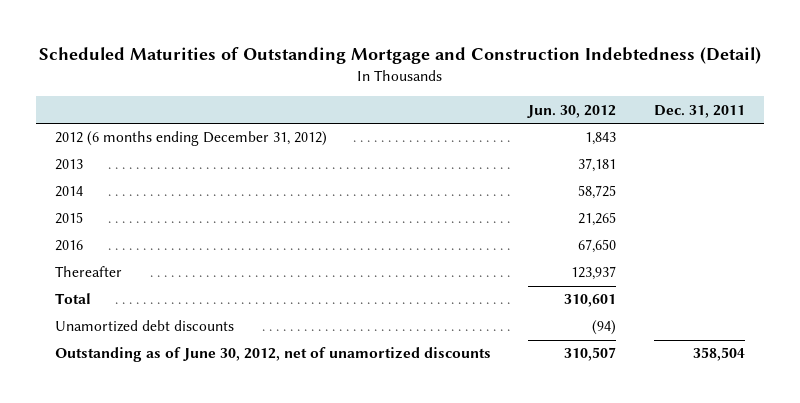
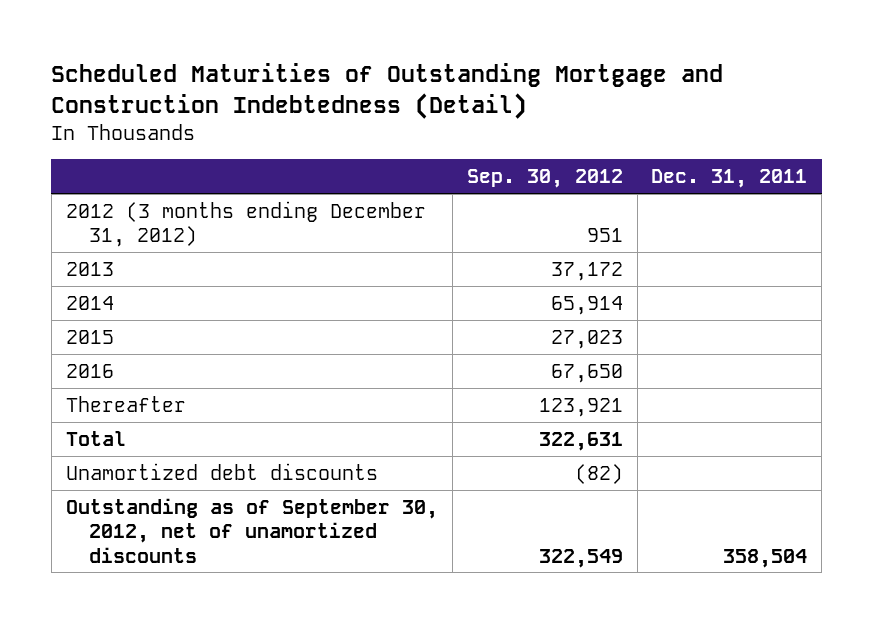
- | Jun. 30, 2012 | Dec. 31, 2011
+ | Sep. 30, 2012 | Dec. 31, 2011
- 2012 (6 months ending December 31, 2012) | 1,843 |
+ 2012 (3 months ending December 31, 2012) | 951 |
- Outstanding as of June 30, 2012, net of unamortized discounts | 310,507 | 358,504
+ Outstanding as of September 30, 2012, net of unamortized discounts | 322,549 | 358,504

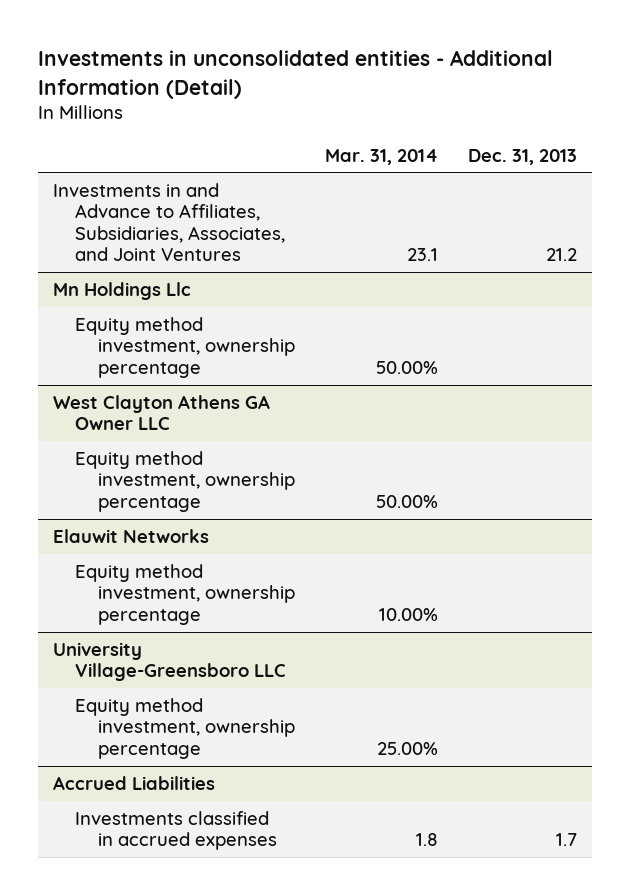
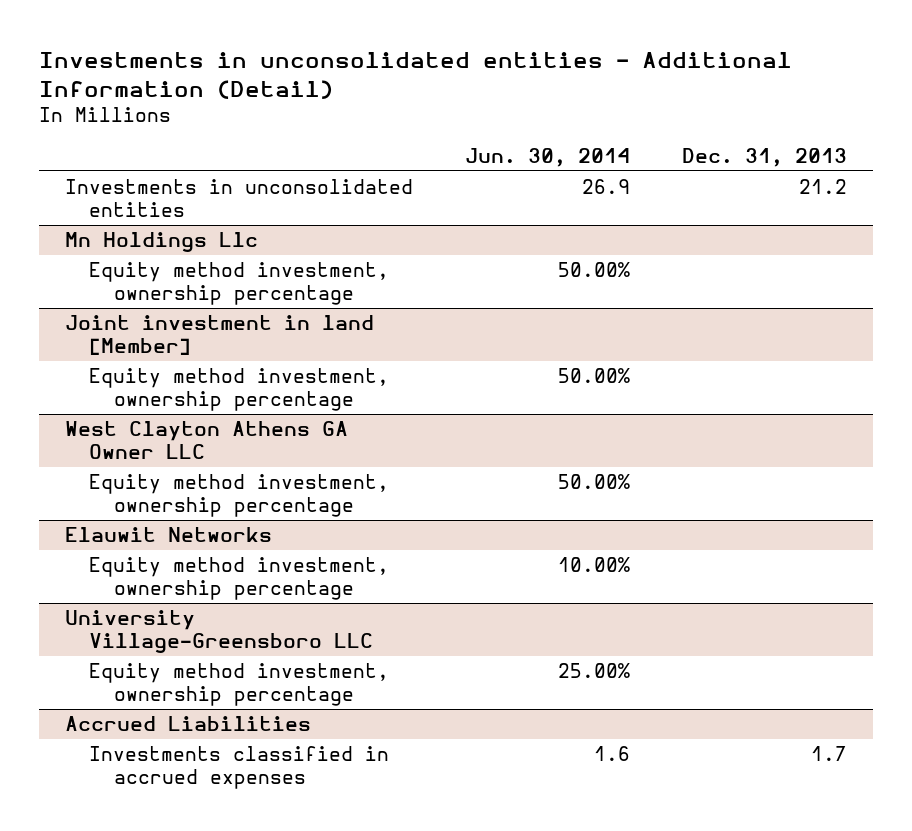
- | Mar. 31, 2014 | Dec. 31, 2013
+ | Jun. 30, 2014 | Dec. 31, 2013
- Investments in and Advance to Affiliates, Subsidiaries, Associates, and Joint Ventures | 23.1 | 21.2
+ Investments in unconsolidated entities | 26.9 | 21.2
+ Joint investment in land [Member]
+ Equity method investment, ownership percentage | 50.00% |

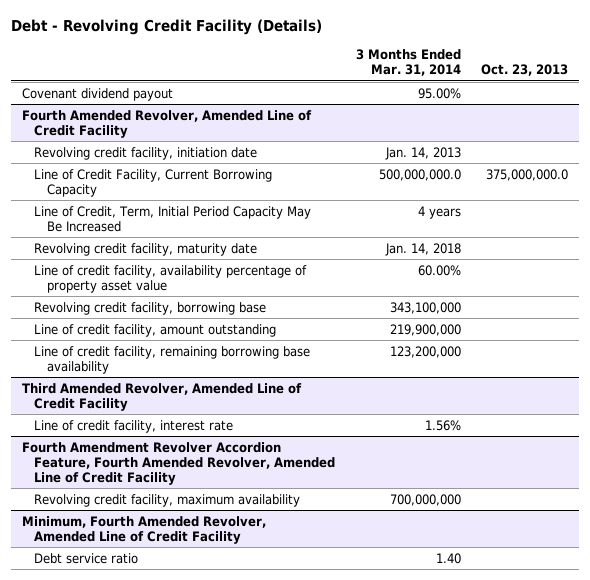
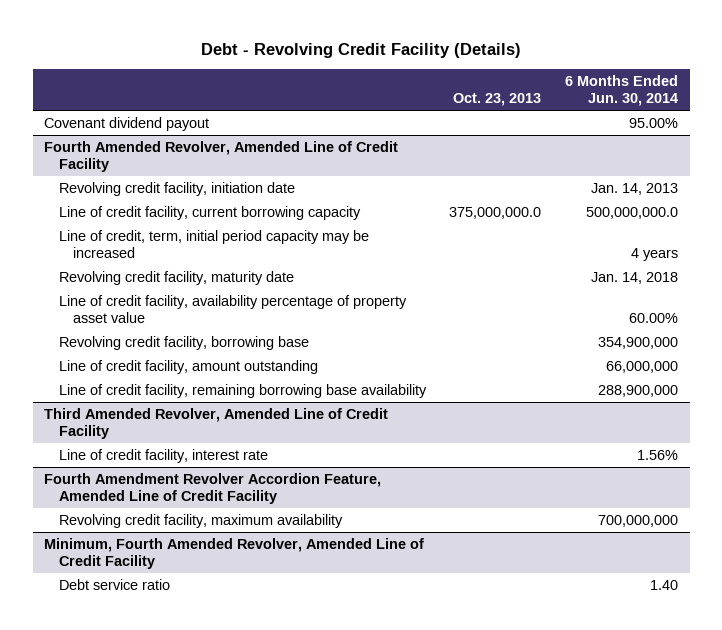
- | 3 Months Ended Mar. 31, 2014 | Oct. 23, 2013
+ | Oct. 23, 2013 | 6 Months Ended Jun. 30, 2014
@ Fourth Amended Revolver, Amended Line of Credit Facility
- Line of Credit Facility, Current Borrowing Capacity | 500,000,000.0 | 375,000,000.0
- Line of Credit, Term, Initial Period Capacity May Be Increased | 4 years |
+ Line of credit facility, current borrowing capacity | 375,000,000.0 | 500,000,000.0
+ Line of credit, term, initial period capacity may be increased | | 4 years
- Fourth Amendment Revolver Accordion Feature, Fourth Amended Revolver, Amended Line of Credit Facility
+ Fourth Amendment Revolver Accordion Feature, Amended Line of Credit Facility

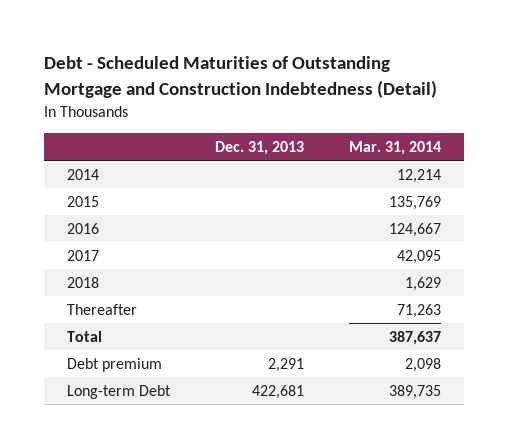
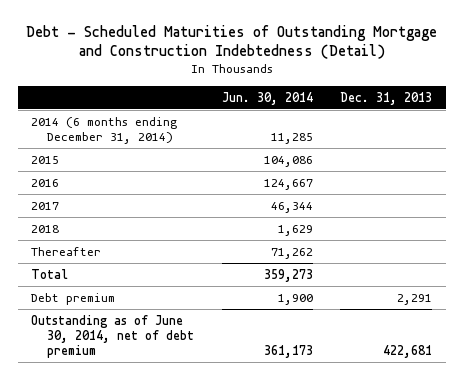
- | Dec. 31, 2013 | Mar. 31, 2014
+ | Jun. 30, 2014 | Dec. 31, 2013
- 2014 | | 12,214
+ 2014 (6 months ending December 31, 2014) | 11,285 |
- Long-term Debt | 422,681 | 389,735
+ Outstanding as of June 30, 2014, net of debt premium | 361,173 | 422,681

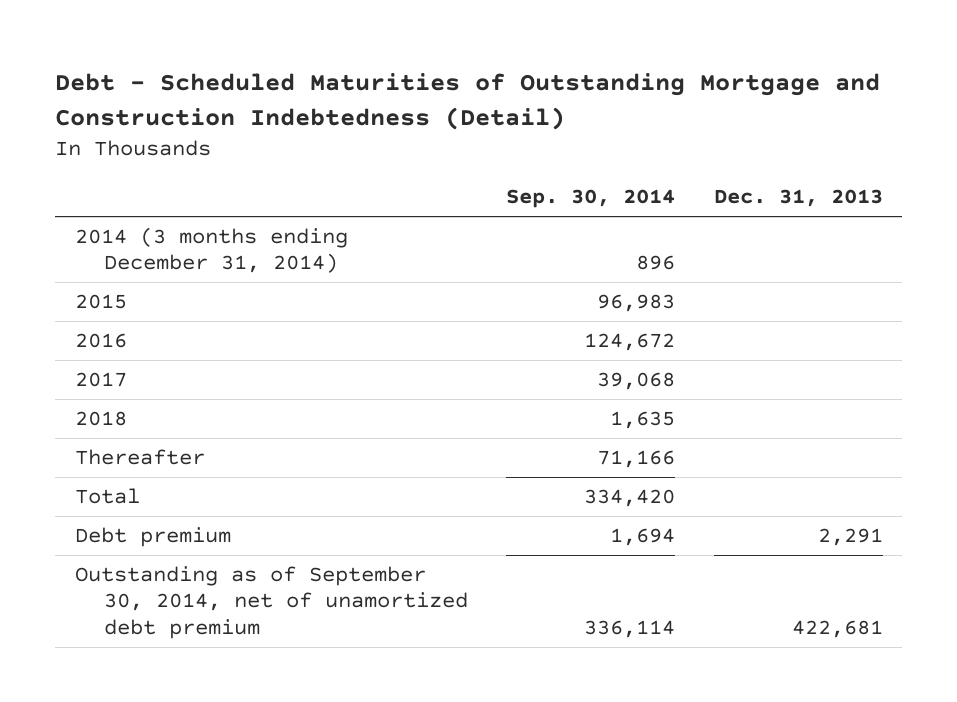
- | Jun. 30, 2014 | Dec. 31, 2013
+ | Sep. 30, 2014 | Dec. 31, 2013
- 2014 (6 months ending December 31, 2014) | 11,285 |
+ 2014 (3 months ending December 31, 2014) | 896 |
- Outstanding as of June 30, 2014, net of debt premium | 361,173 | 422,681
+ Outstanding as of September 30, 2014, net of unamortized debt premium | 336,114 | 422,681

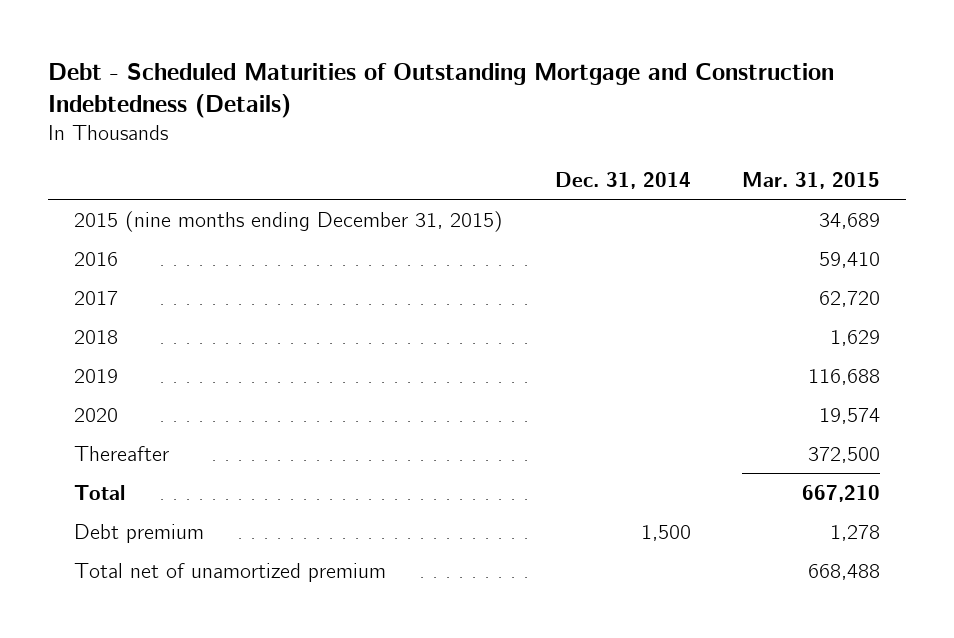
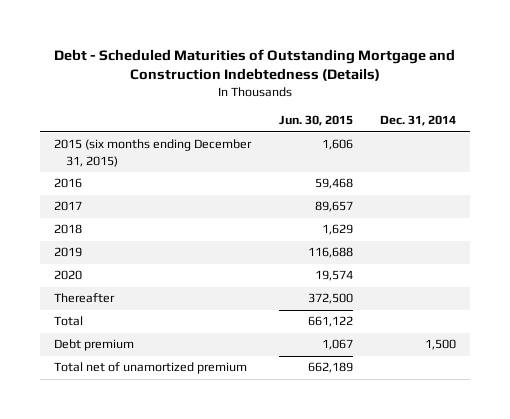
- | Dec. 31, 2014 | Mar. 31, 2015
+ | Jun. 30, 2015 | Dec. 31, 2014
- 2015 (nine months ending December 31, 2015) | | 34,689
+ 2015 (six months ending December 31, 2015) | 1,606 |

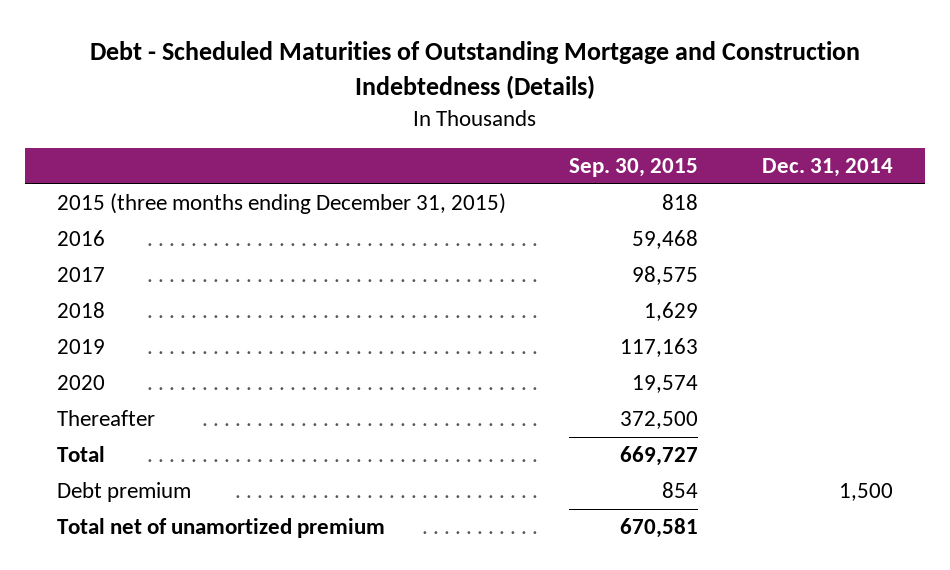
- | Jun. 30, 2015 | Dec. 31, 2014
+ | Sep. 30, 2015 | Dec. 31, 2014
- 2015 (six months ending December 31, 2015) | 1,606 |
+ 2015 (three months ending December 31, 2015) | 818 |

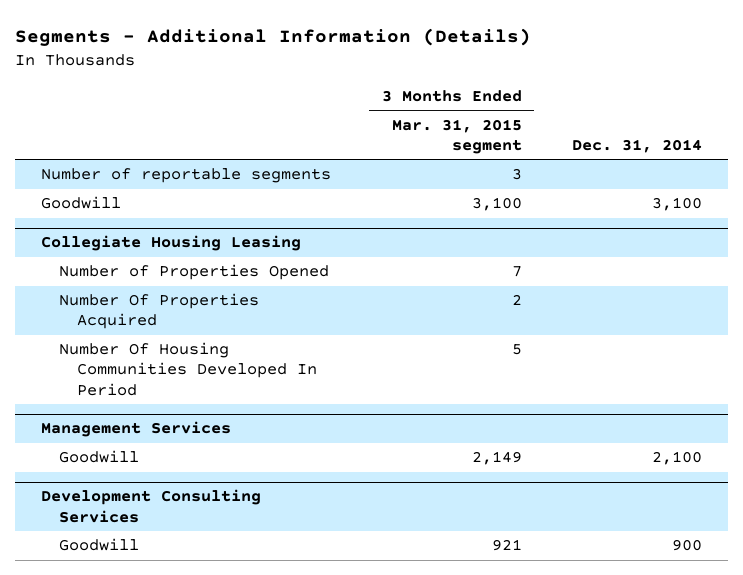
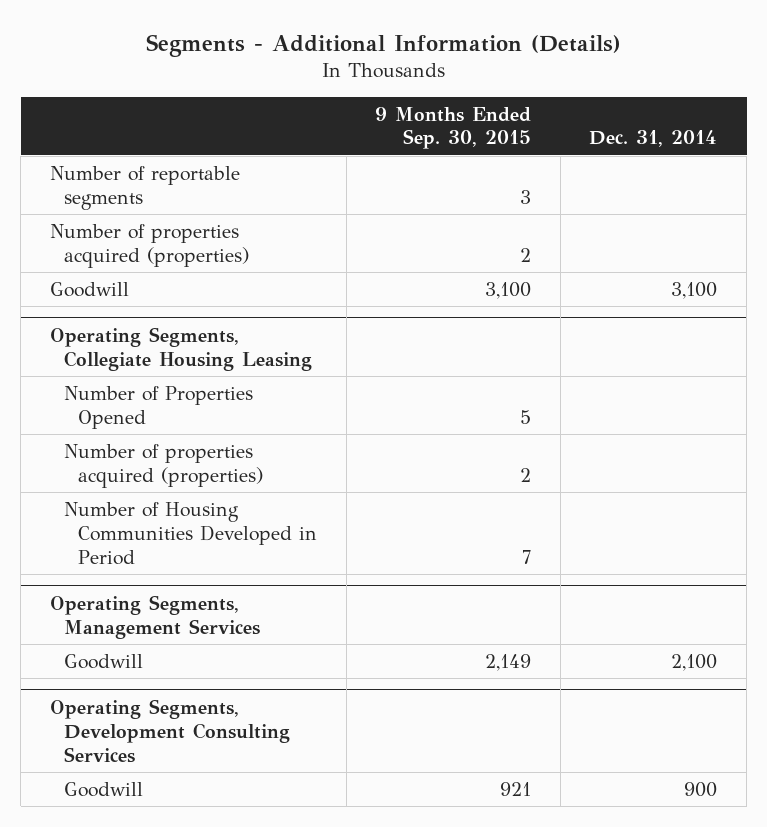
- | 3 Months Ended Mar. 31, 2015 segment | Dec. 31, 2014
+ | 9 Months Ended Sep. 30, 2015 | Dec. 31, 2014
+ Number of properties acquired (properties) | 2 |
- Collegiate Housing Leasing
+ Operating Segments, Collegiate Housing Leasing
- Number Of Properties Acquired | 2 |
- Number Of Housing Communities Developed In Period | 5 |
- Management Services
+ Number of properties acquired (properties) | 2 |
+ Number of Housing Communities Developed in Period | 7 |
+ Operating Segments, Management Services
- Development Consulting Services
+ Operating Segments, Development Consulting Services

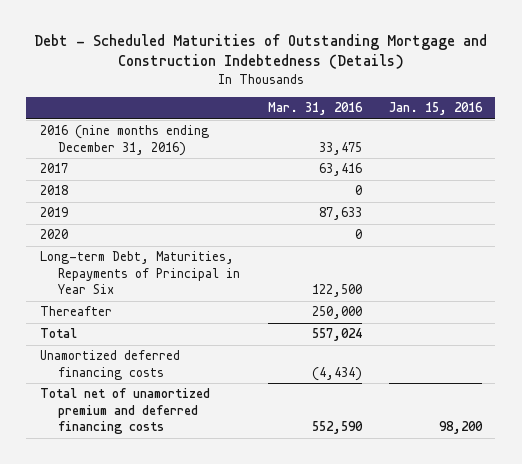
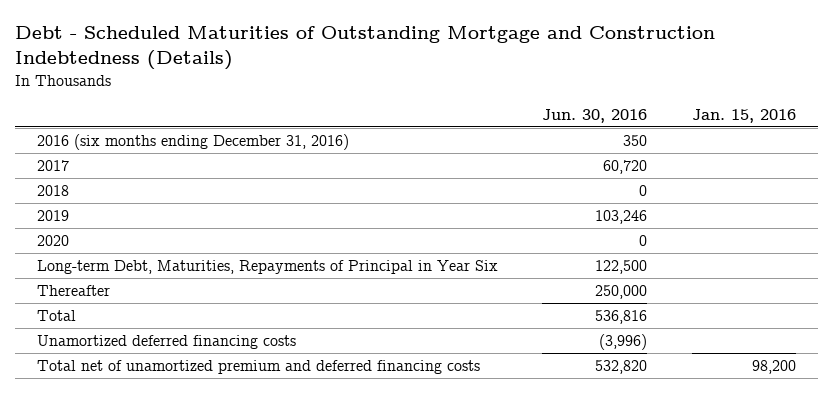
- | Mar. 31, 2016 | Jan. 15, 2016
+ | Jun. 30, 2016 | Jan. 15, 2016
- 2016 (nine months ending December 31, 2016) | 33,475 |
+ 2016 (six months ending December 31, 2016) | 350 |

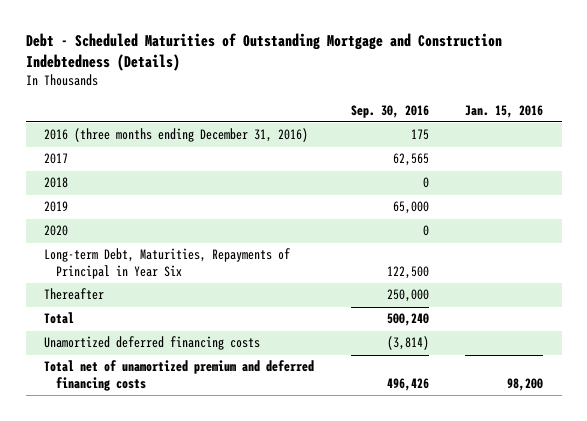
- | Jun. 30, 2016 | Jan. 15, 2016
+ | Sep. 30, 2016 | Jan. 15, 2016
- 2016 (six months ending December 31, 2016) | 350 |
+ 2016 (three months ending December 31, 2016) | 175 |

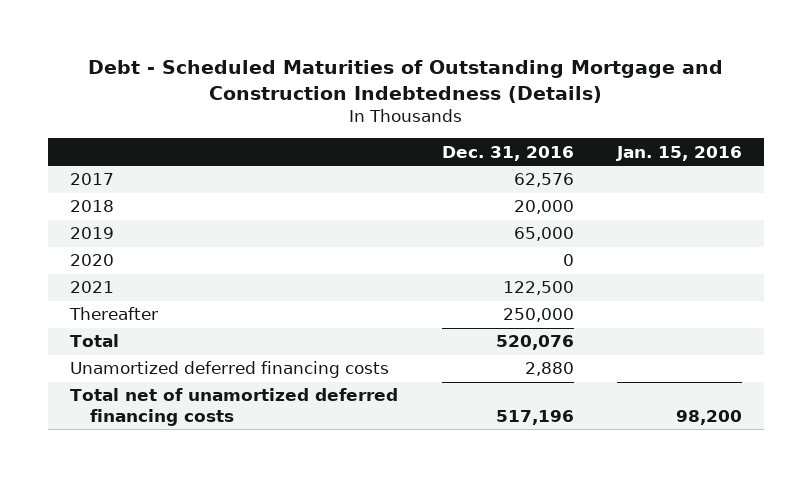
- | Sep. 30, 2016 | Jan. 15, 2016
+ | Dec. 31, 2016 | Jan. 15, 2016
- 2016 (three months ending December 31, 2016) | 175 |
- Long-term Debt, Maturities, Repayments of Principal in Year Six | 122,500 |
+ 2021 | 122,500 |
- Total net of unamortized premium and deferred financing costs | 496,426 | 98,200
+ Total net of unamortized deferred financing costs | 517,196 | 98,200

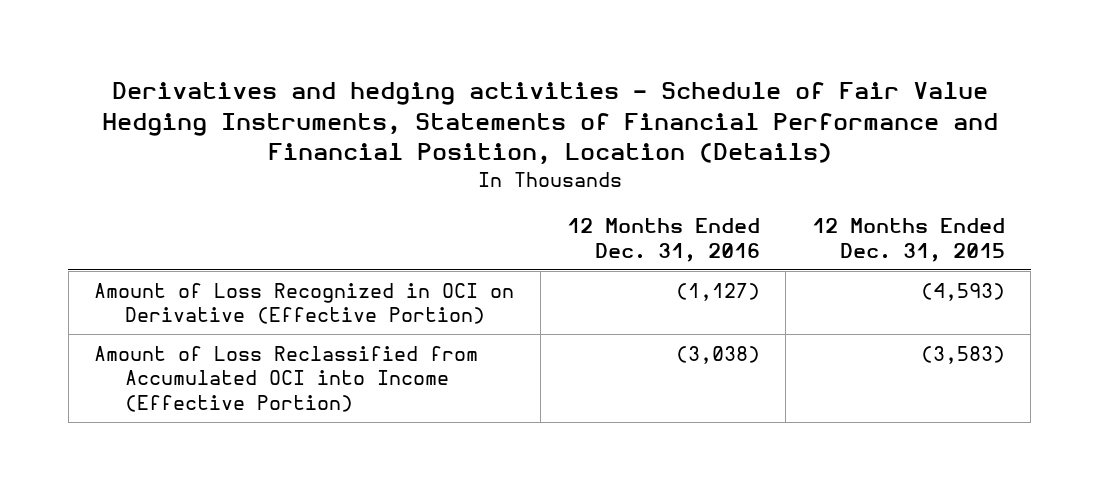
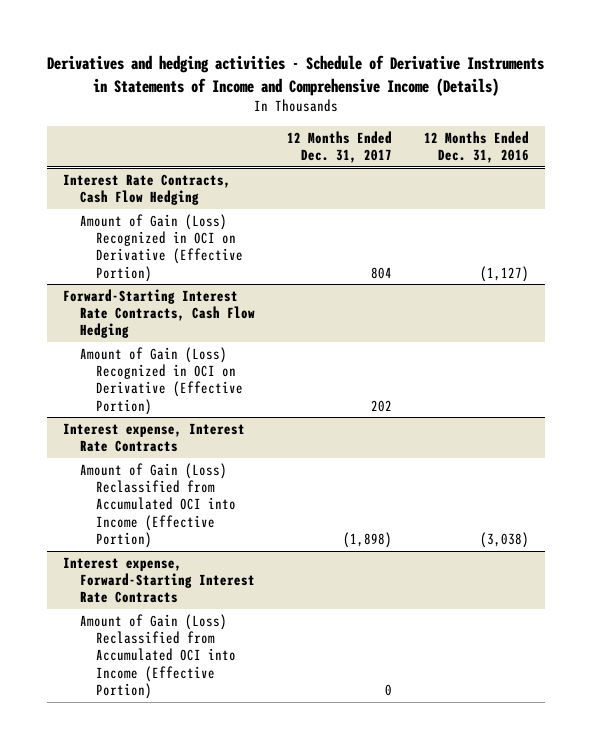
- Derivatives and hedging activities - Schedule of Fair Value Hedging Instruments, Statements of Financial Performance and Financial Position, Location (Details)
+ Derivatives and hedging activities - Schedule of Derivative Instruments in Statements of Income and Comprehensive Income (Details)
- | 12 Months Ended Dec. 31, 2016 | 12 Months Ended Dec. 31, 2015
+ | 12 Months Ended Dec. 31, 2017 | 12 Months Ended Dec. 31, 2016
- Amount of Loss Recognized in OCI on Derivative (Effective Portion) | (1,127) | (4,593)
- Amount of Loss Reclassified from Accumulated OCI into Income (Effective Portion) | (3,038) | (3,583)
+ Interest Rate Contracts, Cash Flow Hedging
+ Amount of Gain (Loss) Recognized in OCI on Derivative (Effective Portion) | 804 | (1,127)
+ Forward-Starting Interest Rate Contracts, Cash Flow Hedging
+ Amount of Gain (Loss) Recognized in OCI on Derivative (Effective Portion) | 202 |
+ Interest expense, Interest Rate Contracts
+ Amount of Gain (Loss) Reclassified from Accumulated OCI into Income (Effective Portion) | (1,898) | (3,038)
+ Interest expense, Forward-Starting Interest Rate Contracts
+ Amount of Gain (Loss) Reclassified from Accumulated OCI into Income (Effective Portion) | 0 |

